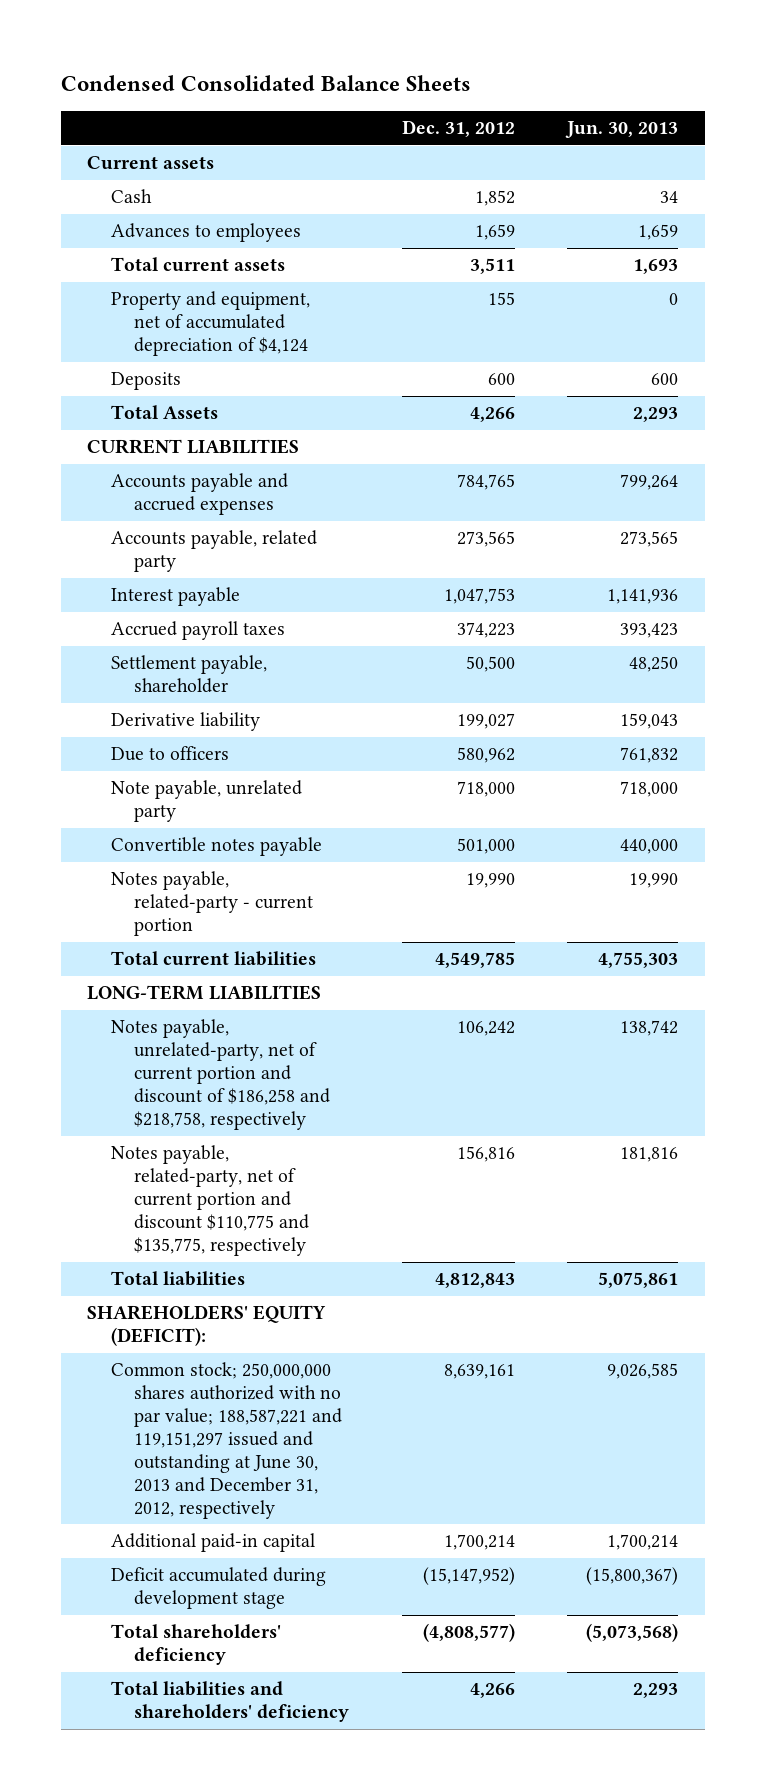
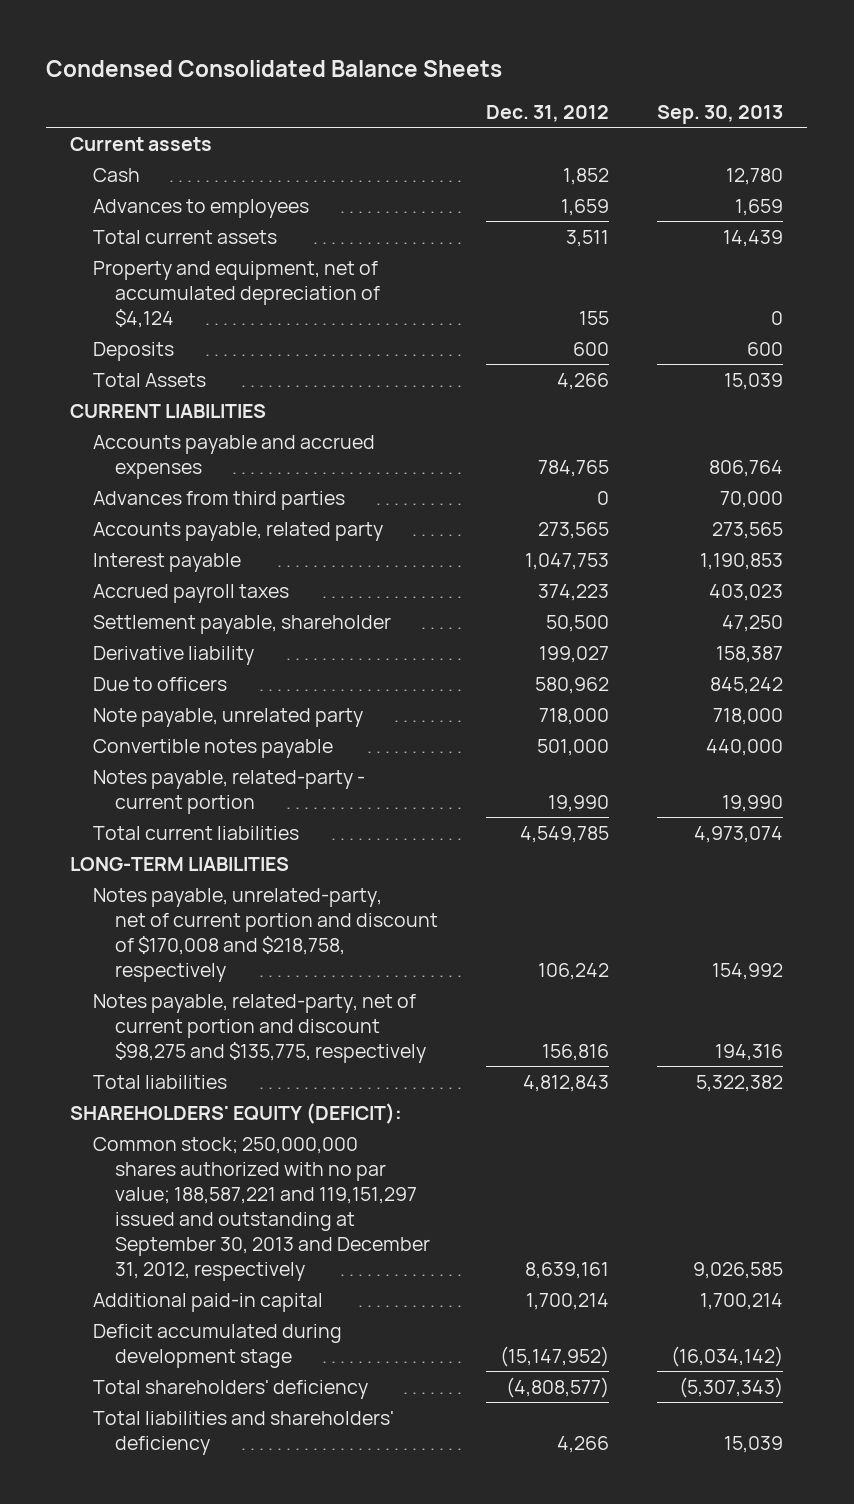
- | Dec. 31, 2012 | Jun. 30, 2013
+ | Dec. 31, 2012 | Sep. 30, 2013
+ Advances from third parties | 0 | 70,000
- Notes payable, unrelated-party, net of current portion and discount of $186,258 and $218,758, respectively | 106,242 | 138,742
- Notes payable, related-party, net of current portion and discount $110,775 and $135,775, respectively | 156,816 | 181,816
+ Notes payable, unrelated-party, net of current portion and discount of $170,008 and $218,758, respectively | 106,242 | 154,992
+ Notes payable, related-party, net of current portion and discount $98,275 and $135,775, respectively | 156,816 | 194,316
- Common stock; 250,000,000 shares authorized with no par value; 188,587,221 and 119,151,297 issued and outstanding at June 30, 2013 and December 31, 2012, respectively | 8,639,161 | 9,026,585
+ Common stock; 250,000,000 shares authorized with no par value; 188,587,221 and 119,151,297 issued and outstanding at September 30, 2013 and December 31, 2012, respectively | 8,639,161 | 9,026,585

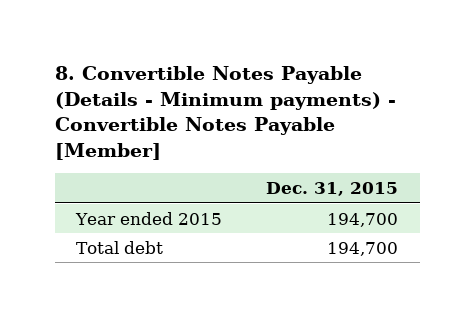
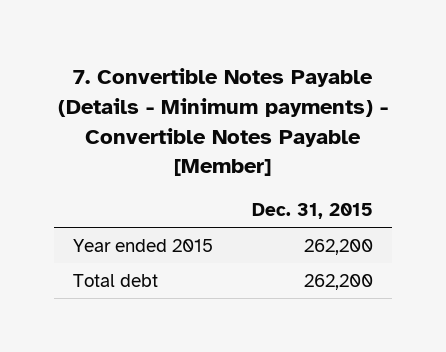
- 8. Convertible Notes Payable (Details - Minimum payments) - Convertible Notes Payable [Member]
+ 7. Convertible Notes Payable (Details - Minimum payments) - Convertible Notes Payable [Member]
- Year ended 2015 | 194,700
- Total debt | 194,700
+ Year ended 2015 | 262,200
+ Total debt | 262,200

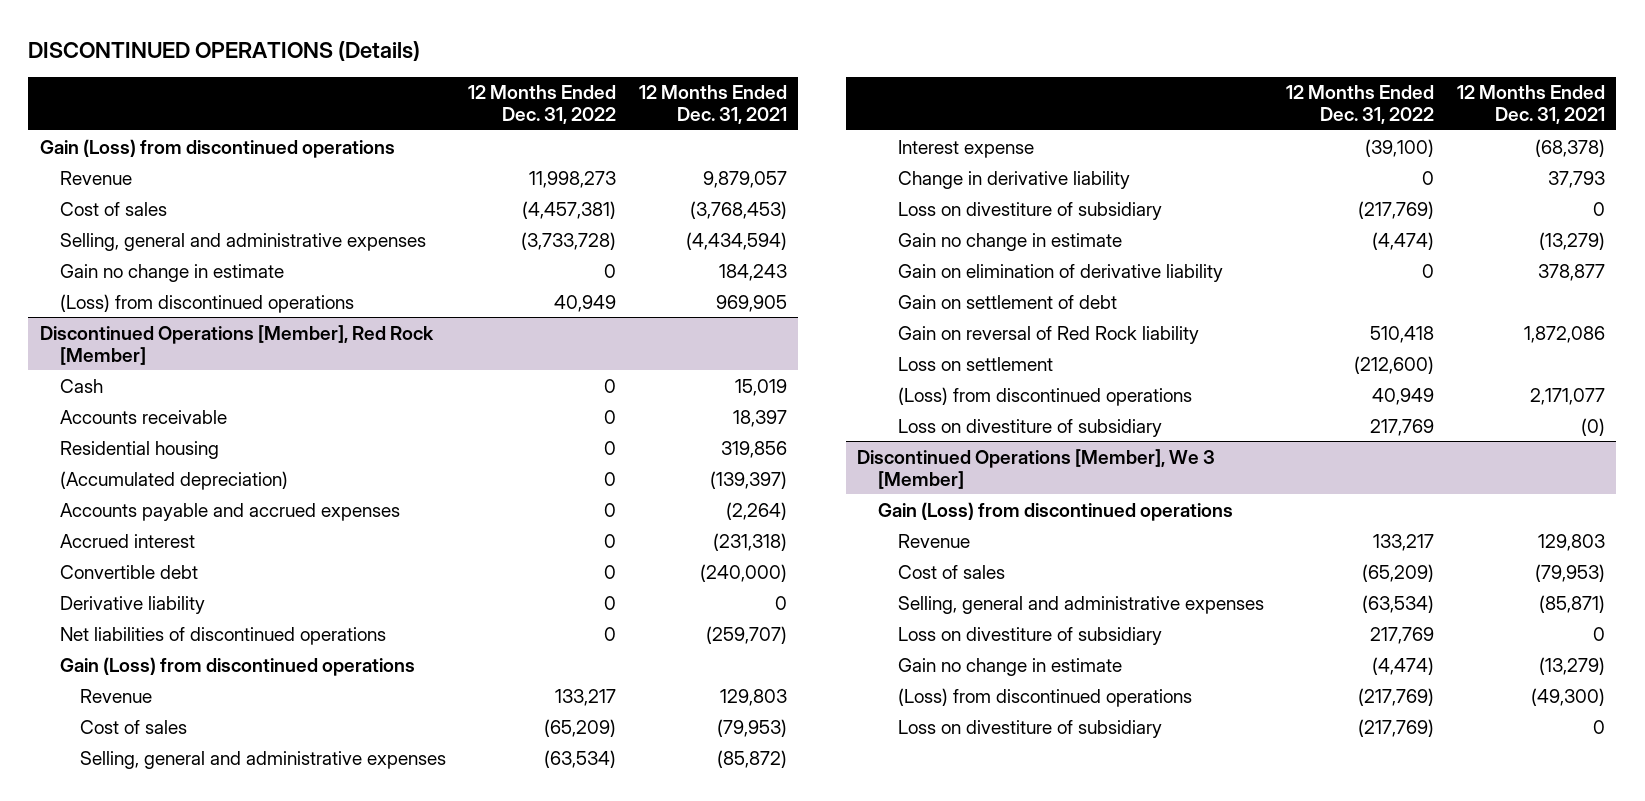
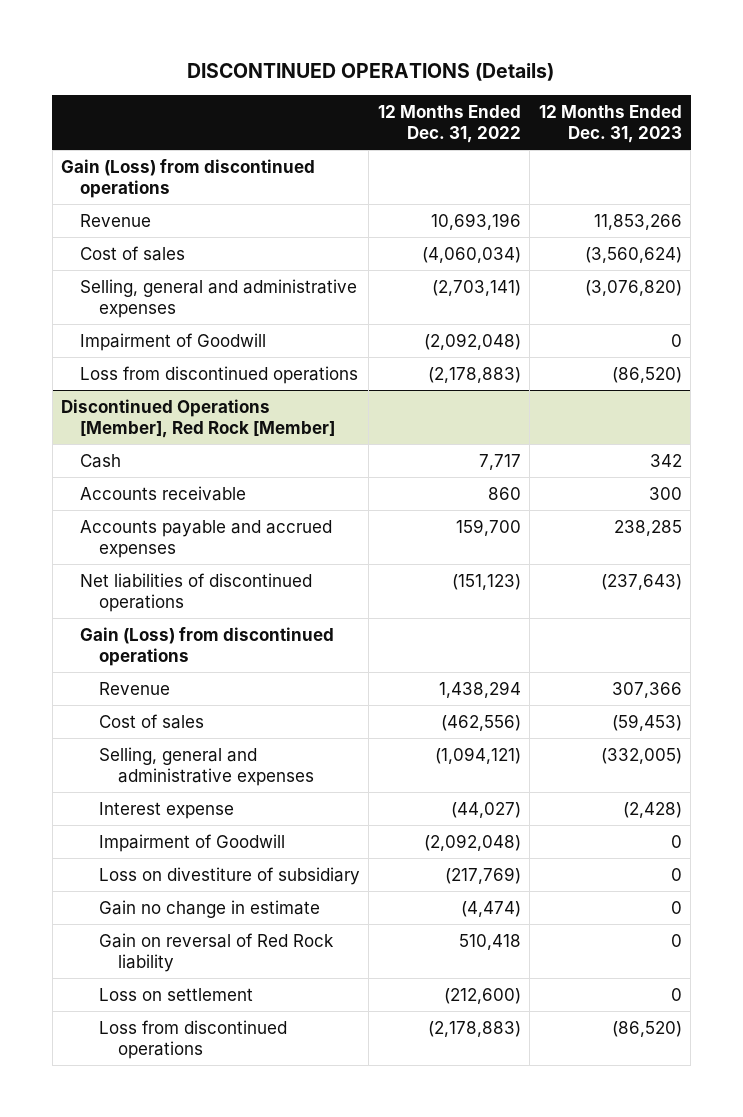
- | 12 Months Ended Dec. 31, 2022 | 12 Months Ended Dec. 31, 2021
+ | 12 Months Ended Dec. 31, 2022 | 12 Months Ended Dec. 31, 2023
- Revenue | 11,998,273 | 9,879,057
- Cost of sales | (4,457,381) | (3,768,453)
- Selling, general and administrative expenses | (3,733,728) | (4,434,594)
- Gain no change in estimate | 0 | 184,243
- (Loss) from discontinued operations | 40,949 | 969,905
+ Revenue | 10,693,196 | 11,853,266
+ Cost of sales | (4,060,034) | (3,560,624)
+ Selling, general and administrative expenses | (2,703,141) | (3,076,820)
+ Impairment of Goodwill | (2,092,048) | 0
+ Loss from discontinued operations | (2,178,883) | (86,520)
@ Discontinued Operations [Member], Red Rock [Member]
- Cash | 0 | 15,019
- Accounts receivable | 0 | 18,397
- Residential housing | 0 | 319,856
- (Accumulated depreciation) | 0 | (139,397)
- Accounts payable and accrued expenses | 0 | (2,264)
- Accrued interest | 0 | (231,318)
- Convertible debt | 0 | (240,000)
- Derivative liability | 0 | 0
- Net liabilities of discontinued operations | 0 | (259,707)
+ Cash | 7,717 | 342
+ Accounts receivable | 860 | 300
+ Accounts payable and accrued expenses | 159,700 | 238,285
+ Net liabilities of discontinued operations | (151,123) | (237,643)
- Revenue | 133,217 | 129,803
- Cost of sales | (65,209) | (79,953)
- Selling, general and administrative expenses | (63,534) | (85,872)
- Interest expense | (39,100) | (68,378)
- Change in derivative liability | 0 | 37,793
+ Revenue | 1,438,294 | 307,366
+ Cost of sales | (462,556) | (59,453)
+ Selling, general and administrative expenses | (1,094,121) | (332,005)
+ Interest expense | (44,027) | (2,428)
+ Impairment of Goodwill | (2,092,048) | 0
- Gain on elimination of derivative liability | 0 | 378,877
- Gain on settlement of debt
- (Loss) from discontinued operations | 40,949 | 2,171,077
- Loss on divestiture of subsidiary | 217,769 | (0)
- Discontinued Operations [Member], We 3 [Member]
- Gain (Loss) from discontinued operations
- Revenue | 133,217 | 129,803
- Cost of sales | (65,209) | (79,953)
- Selling, general and administrative expenses | (63,534) | (85,871)
- Loss on divestiture of subsidiary | 217,769 | 0
- Gain no change in estimate | (4,474) | (13,279)
- (Loss) from discontinued operations | (217,769) | (49,300)
- Loss on divestiture of subsidiary | (217,769) | 0
@ Discontinued Operations [Member], Red Rock [Member]
+ Loss from discontinued operations | (2,178,883) | (86,520)

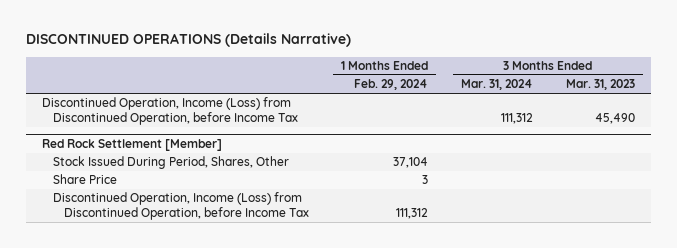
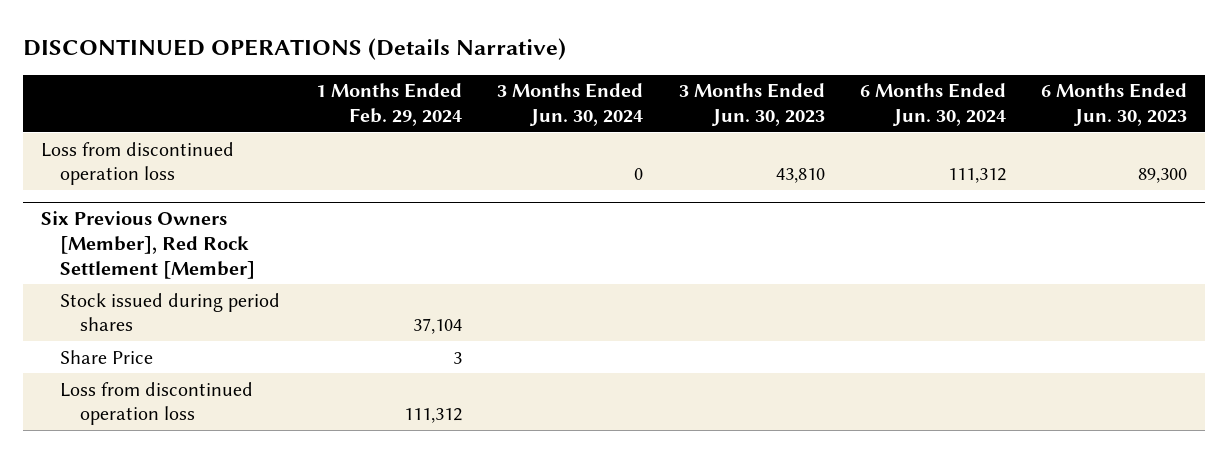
- | 1 Months Ended Feb. 29, 2024 | 3 Months Ended Mar. 31, 2024 | 3 Months Ended Mar. 31, 2023
+ | 1 Months Ended Feb. 29, 2024 | 3 Months Ended Jun. 30, 2024 | 3 Months Ended Jun. 30, 2023 | 6 Months Ended Jun. 30, 2024 | 6 Months Ended Jun. 30, 2023
- Discontinued Operation, Income (Loss) from Discontinued Operation, before Income Tax | | 111,312 | 45,490
- Red Rock Settlement [Member]
- Stock Issued During Period, Shares, Other | 37,104 | |
+ Loss from discontinued operation loss | | 0 | 43,810 | 111,312 | 89,300
+ Six Previous Owners [Member], Red Rock Settlement [Member]
+ Stock issued during period shares | 37,104 | | | |
- Discontinued Operation, Income (Loss) from Discontinued Operation, before Income Tax | 111,312 | |
+ Loss from discontinued operation loss | 111,312 | | | |

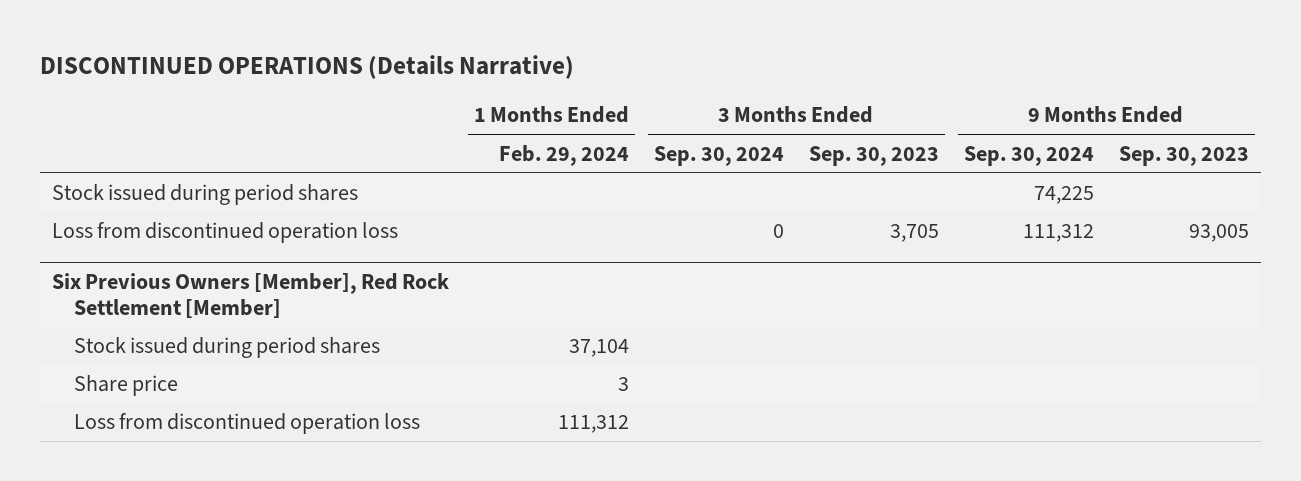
- | 1 Months Ended Feb. 29, 2024 | 3 Months Ended Jun. 30, 2024 | 3 Months Ended Jun. 30, 2023 | 6 Months Ended Jun. 30, 2024 | 6 Months Ended Jun. 30, 2023
+ | 1 Months Ended Feb. 29, 2024 | 3 Months Ended Sep. 30, 2024 | 3 Months Ended Sep. 30, 2023 | 9 Months Ended Sep. 30, 2024 | 9 Months Ended Sep. 30, 2023
+ Stock issued during period shares | | | | 74,225 |
@ Six Previous Owners [Member], Red Rock Settlement [Member]
- Share Price | 3 | | | |
+ Share price | 3 | | | |

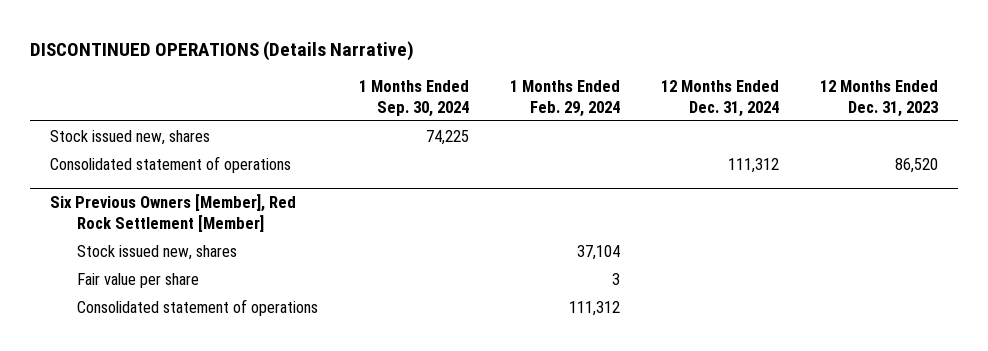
- | 1 Months Ended Feb. 29, 2024 | 3 Months Ended Sep. 30, 2024 | 3 Months Ended Sep. 30, 2023 | 9 Months Ended Sep. 30, 2024 | 9 Months Ended Sep. 30, 2023
+ | 1 Months Ended Sep. 30, 2024 | 1 Months Ended Feb. 29, 2024 | 12 Months Ended Dec. 31, 2024 | 12 Months Ended Dec. 31, 2023
- Stock issued during period shares | | | | 74,225 |
- Loss from discontinued operation loss | | 0 | 3,705 | 111,312 | 93,005
+ Stock issued new, shares | 74,225 | | |
+ Consolidated statement of operations | | | 111,312 | 86,520
@ Six Previous Owners [Member], Red Rock Settlement [Member]
- Stock issued during period shares | 37,104 | | | |
- Share price | 3 | | | |
- Loss from discontinued operation loss | 111,312 | | | |
+ Stock issued new, shares | | 37,104 | |
+ Fair value per share | | 3 | |
+ Consolidated statement of operations | | 111,312 | |

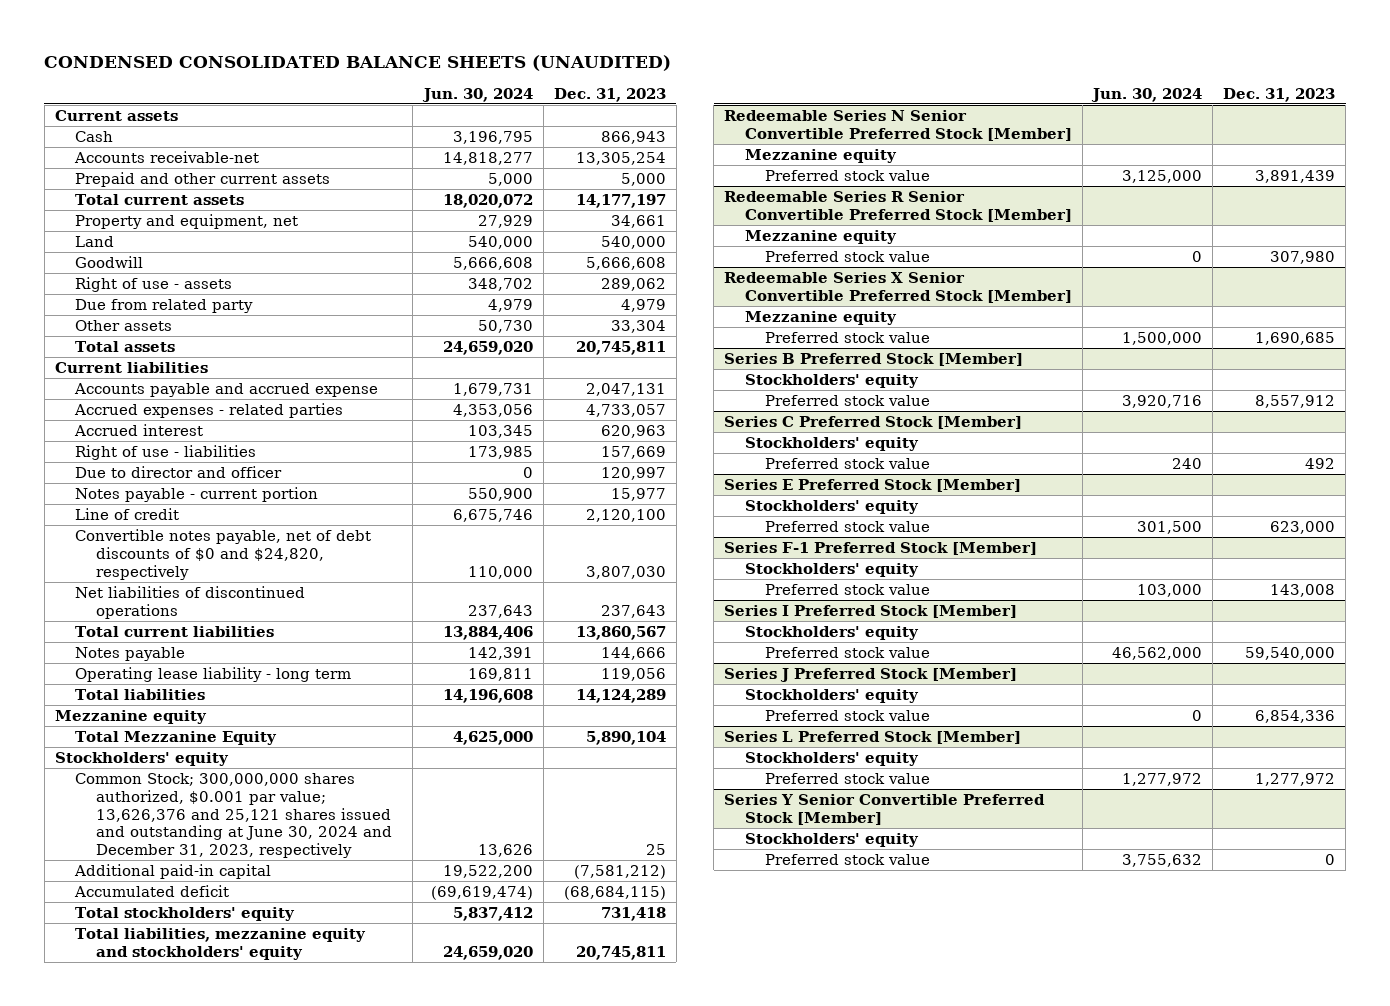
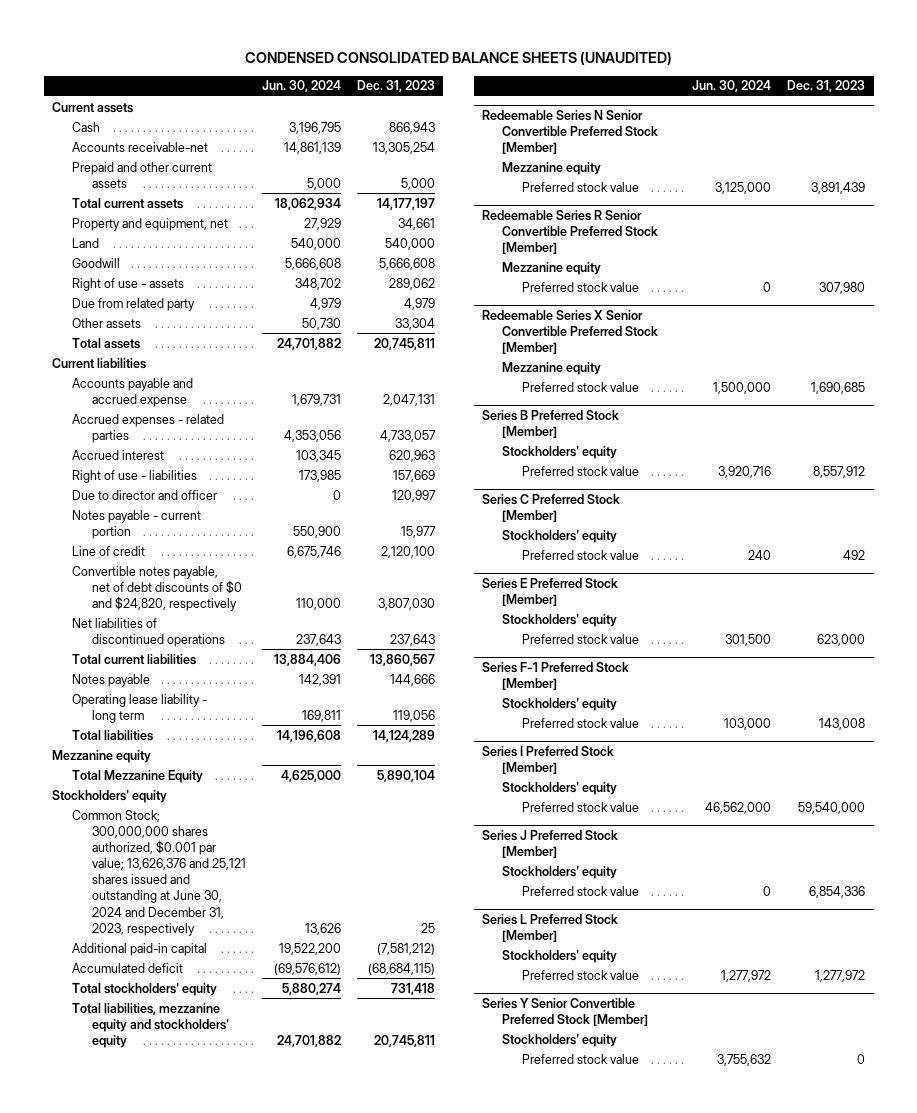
- Accounts receivable-net | 14,818,277 | 13,305,254
+ Accounts receivable-net | 14,861,139 | 13,305,254
- Total current assets | 18,020,072 | 14,177,197
+ Total current assets | 18,062,934 | 14,177,197
- Total assets | 24,659,020 | 20,745,811
+ Total assets | 24,701,882 | 20,745,811
- Accumulated deficit | (69,619,474) | (68,684,115)
- Total stockholders' equity | 5,837,412 | 731,418
- Total liabilities, mezzanine equity and stockholders' equity | 24,659,020 | 20,745,811
+ Accumulated deficit | (69,576,612) | (68,684,115)
+ Total stockholders' equity | 5,880,274 | 731,418
+ Total liabilities, mezzanine equity and stockholders' equity | 24,701,882 | 20,745,811

